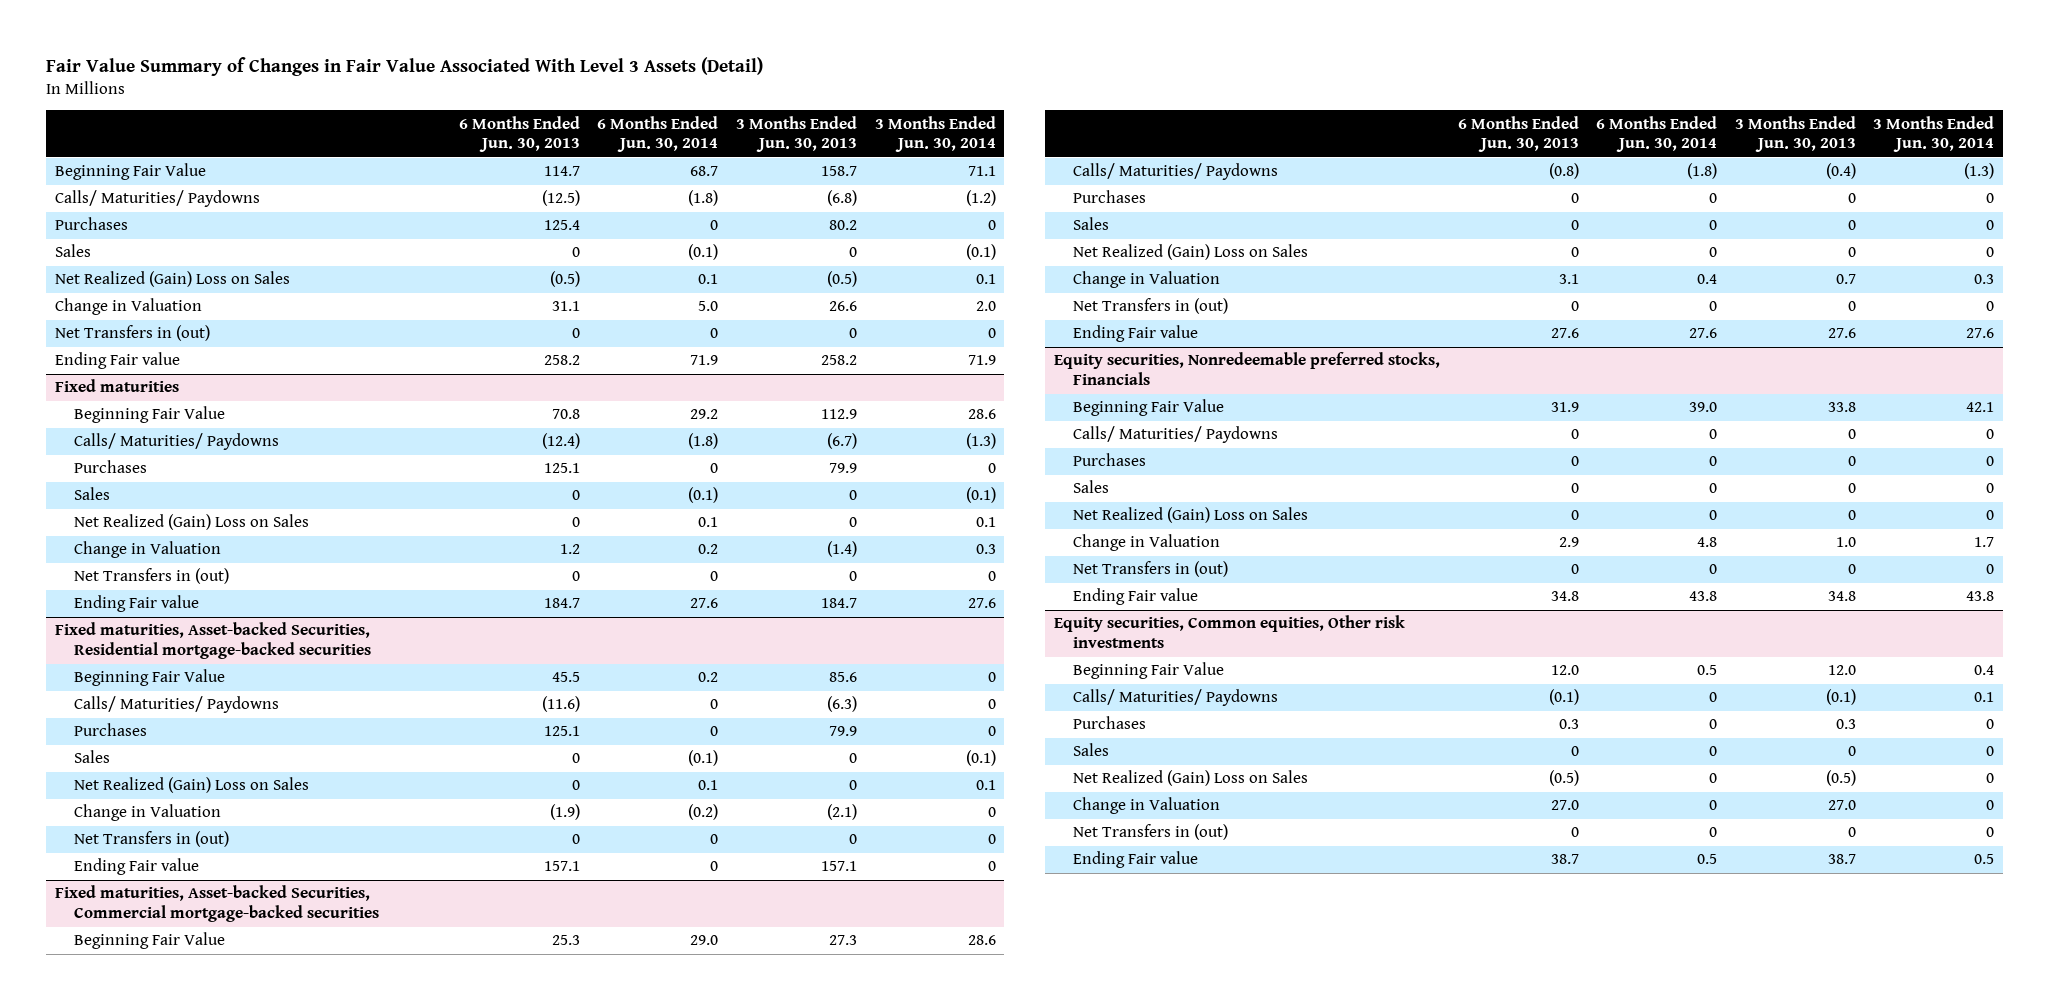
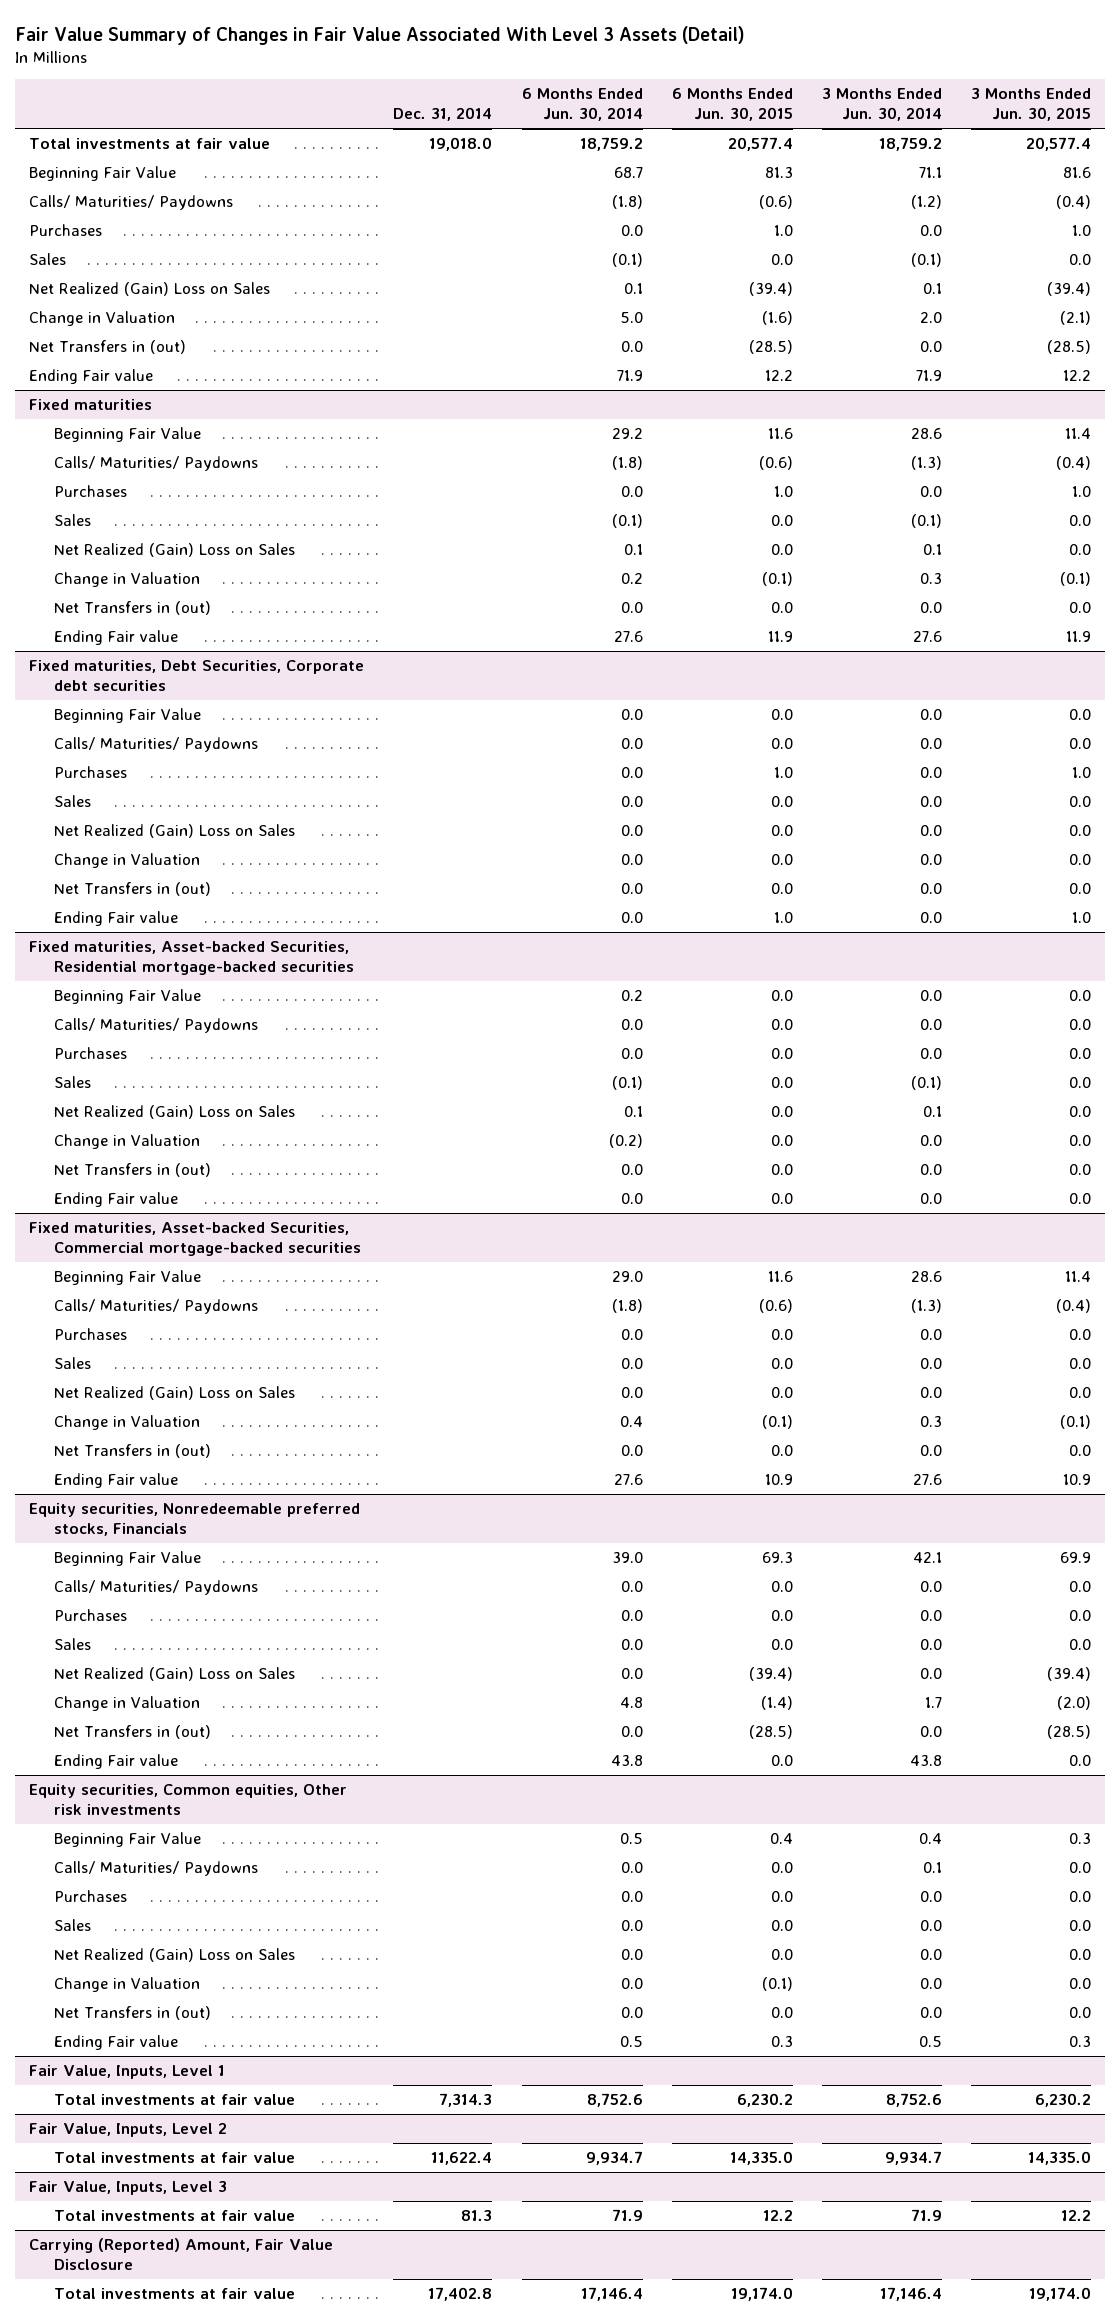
- | 6 Months Ended Jun. 30, 2013 | 6 Months Ended Jun. 30, 2014 | 3 Months Ended Jun. 30, 2013 | 3 Months Ended Jun. 30, 2014
+ | Dec. 31, 2014 | 6 Months Ended Jun. 30, 2014 | 6 Months Ended Jun. 30, 2015 | 3 Months Ended Jun. 30, 2014 | 3 Months Ended Jun. 30, 2015
+ Total investments at fair value | 19,018.0 | 18,759.2 | 20,577.4 | 18,759.2 | 20,577.4
- Purchases | 125.4 | 0 | 80.2 | 0
+ Purchases | | 0.0 | 1.0 | 0.0 | 1.0
- Net Transfers in (out) | 0 | 0 | 0 | 0
+ Net Transfers in (out) | | 0.0 | (28.5) | 0.0 | (28.5)
@ Fixed maturities
- Purchases | 125.1 | 0 | 79.9 | 0
+ Purchases | | 0.0 | 1.0 | 0.0 | 1.0
- Net Transfers in (out) | 0 | 0 | 0 | 0
+ Net Transfers in (out) | | 0.0 | 0.0 | 0.0 | 0.0
+ Fixed maturities, Debt Securities, Corporate debt securities
+ Beginning Fair Value | | 0.0 | 0.0 | 0.0 | 0.0
+ Calls/ Maturities/ Paydowns | | 0.0 | 0.0 | 0.0 | 0.0
+ Purchases | | 0.0 | 1.0 | 0.0 | 1.0
+ Sales | | 0.0 | 0.0 | 0.0 | 0.0
+ Net Realized (Gain) Loss on Sales | | 0.0 | 0.0 | 0.0 | 0.0
+ Change in Valuation | | 0.0 | 0.0 | 0.0 | 0.0
+ Net Transfers in (out) | | 0.0 | 0.0 | 0.0 | 0.0
+ Ending Fair value | | 0.0 | 1.0 | 0.0 | 1.0
@ Fixed maturities, Asset-backed Securities, Residential mortgage-backed securities
- Beginning Fair Value | 45.5 | 0.2 | 85.6 | 0
- Calls/ Maturities/ Paydowns | (11.6) | 0 | (6.3) | 0
- Purchases | 125.1 | 0 | 79.9 | 0
+ Beginning Fair Value | | 0.2 | 0.0 | 0.0 | 0.0
+ Calls/ Maturities/ Paydowns | | 0.0 | 0.0 | 0.0 | 0.0
+ Purchases | | 0.0 | 0.0 | 0.0 | 0.0
- Change in Valuation | (1.9) | (0.2) | (2.1) | 0
- Net Transfers in (out) | 0 | 0 | 0 | 0
- Ending Fair value | 157.1 | 0 | 157.1 | 0
+ Change in Valuation | | (0.2) | 0.0 | 0.0 | 0.0
+ Net Transfers in (out) | | 0.0 | 0.0 | 0.0 | 0.0
+ Ending Fair value | | 0.0 | 0.0 | 0.0 | 0.0
@ Fixed maturities, Asset-backed Securities, Commercial mortgage-backed securities
- Purchases | 0 | 0 | 0 | 0
- Sales | 0 | 0 | 0 | 0
- Net Realized (Gain) Loss on Sales | 0 | 0 | 0 | 0
+ Purchases | | 0.0 | 0.0 | 0.0 | 0.0
+ Sales | | 0.0 | 0.0 | 0.0 | 0.0
+ Net Realized (Gain) Loss on Sales | | 0.0 | 0.0 | 0.0 | 0.0
- Net Transfers in (out) | 0 | 0 | 0 | 0
+ Net Transfers in (out) | | 0.0 | 0.0 | 0.0 | 0.0
@ Equity securities, Nonredeemable preferred stocks, Financials
- Calls/ Maturities/ Paydowns | 0 | 0 | 0 | 0
- Purchases | 0 | 0 | 0 | 0
- Sales | 0 | 0 | 0 | 0
- Net Realized (Gain) Loss on Sales | 0 | 0 | 0 | 0
+ Calls/ Maturities/ Paydowns | | 0.0 | 0.0 | 0.0 | 0.0
+ Purchases | | 0.0 | 0.0 | 0.0 | 0.0
+ Sales | | 0.0 | 0.0 | 0.0 | 0.0
+ Net Realized (Gain) Loss on Sales | | 0.0 | (39.4) | 0.0 | (39.4)
- Net Transfers in (out) | 0 | 0 | 0 | 0
+ Net Transfers in (out) | | 0.0 | (28.5) | 0.0 | (28.5)
@ Equity securities, Common equities, Other risk investments
- Calls/ Maturities/ Paydowns | (0.1) | 0 | (0.1) | 0.1
- Purchases | 0.3 | 0 | 0.3 | 0
- Sales | 0 | 0 | 0 | 0
- Net Realized (Gain) Loss on Sales | (0.5) | 0 | (0.5) | 0
- Change in Valuation | 27.0 | 0 | 27.0 | 0
- Net Transfers in (out) | 0 | 0 | 0 | 0
+ Calls/ Maturities/ Paydowns | | 0.0 | 0.0 | 0.1 | 0.0
+ Purchases | | 0.0 | 0.0 | 0.0 | 0.0
+ Sales | | 0.0 | 0.0 | 0.0 | 0.0
+ Net Realized (Gain) Loss on Sales | | 0.0 | 0.0 | 0.0 | 0.0
+ Change in Valuation | | 0.0 | (0.1) | 0.0 | 0.0
+ Net Transfers in (out) | | 0.0 | 0.0 | 0.0 | 0.0
+ Fair Value, Inputs, Level 1
+ Total investments at fair value | 7,314.3 | 8,752.6 | 6,230.2 | 8,752.6 | 6,230.2
+ Fair Value, Inputs, Level 2
+ Total investments at fair value | 11,622.4 | 9,934.7 | 14,335.0 | 9,934.7 | 14,335.0
+ Fair Value, Inputs, Level 3
+ Total investments at fair value | 81.3 | 71.9 | 12.2 | 71.9 | 12.2
+ Carrying (Reported) Amount, Fair Value Disclosure
+ Total investments at fair value | 17,402.8 | 17,146.4 | 19,174.0 | 17,146.4 | 19,174.0

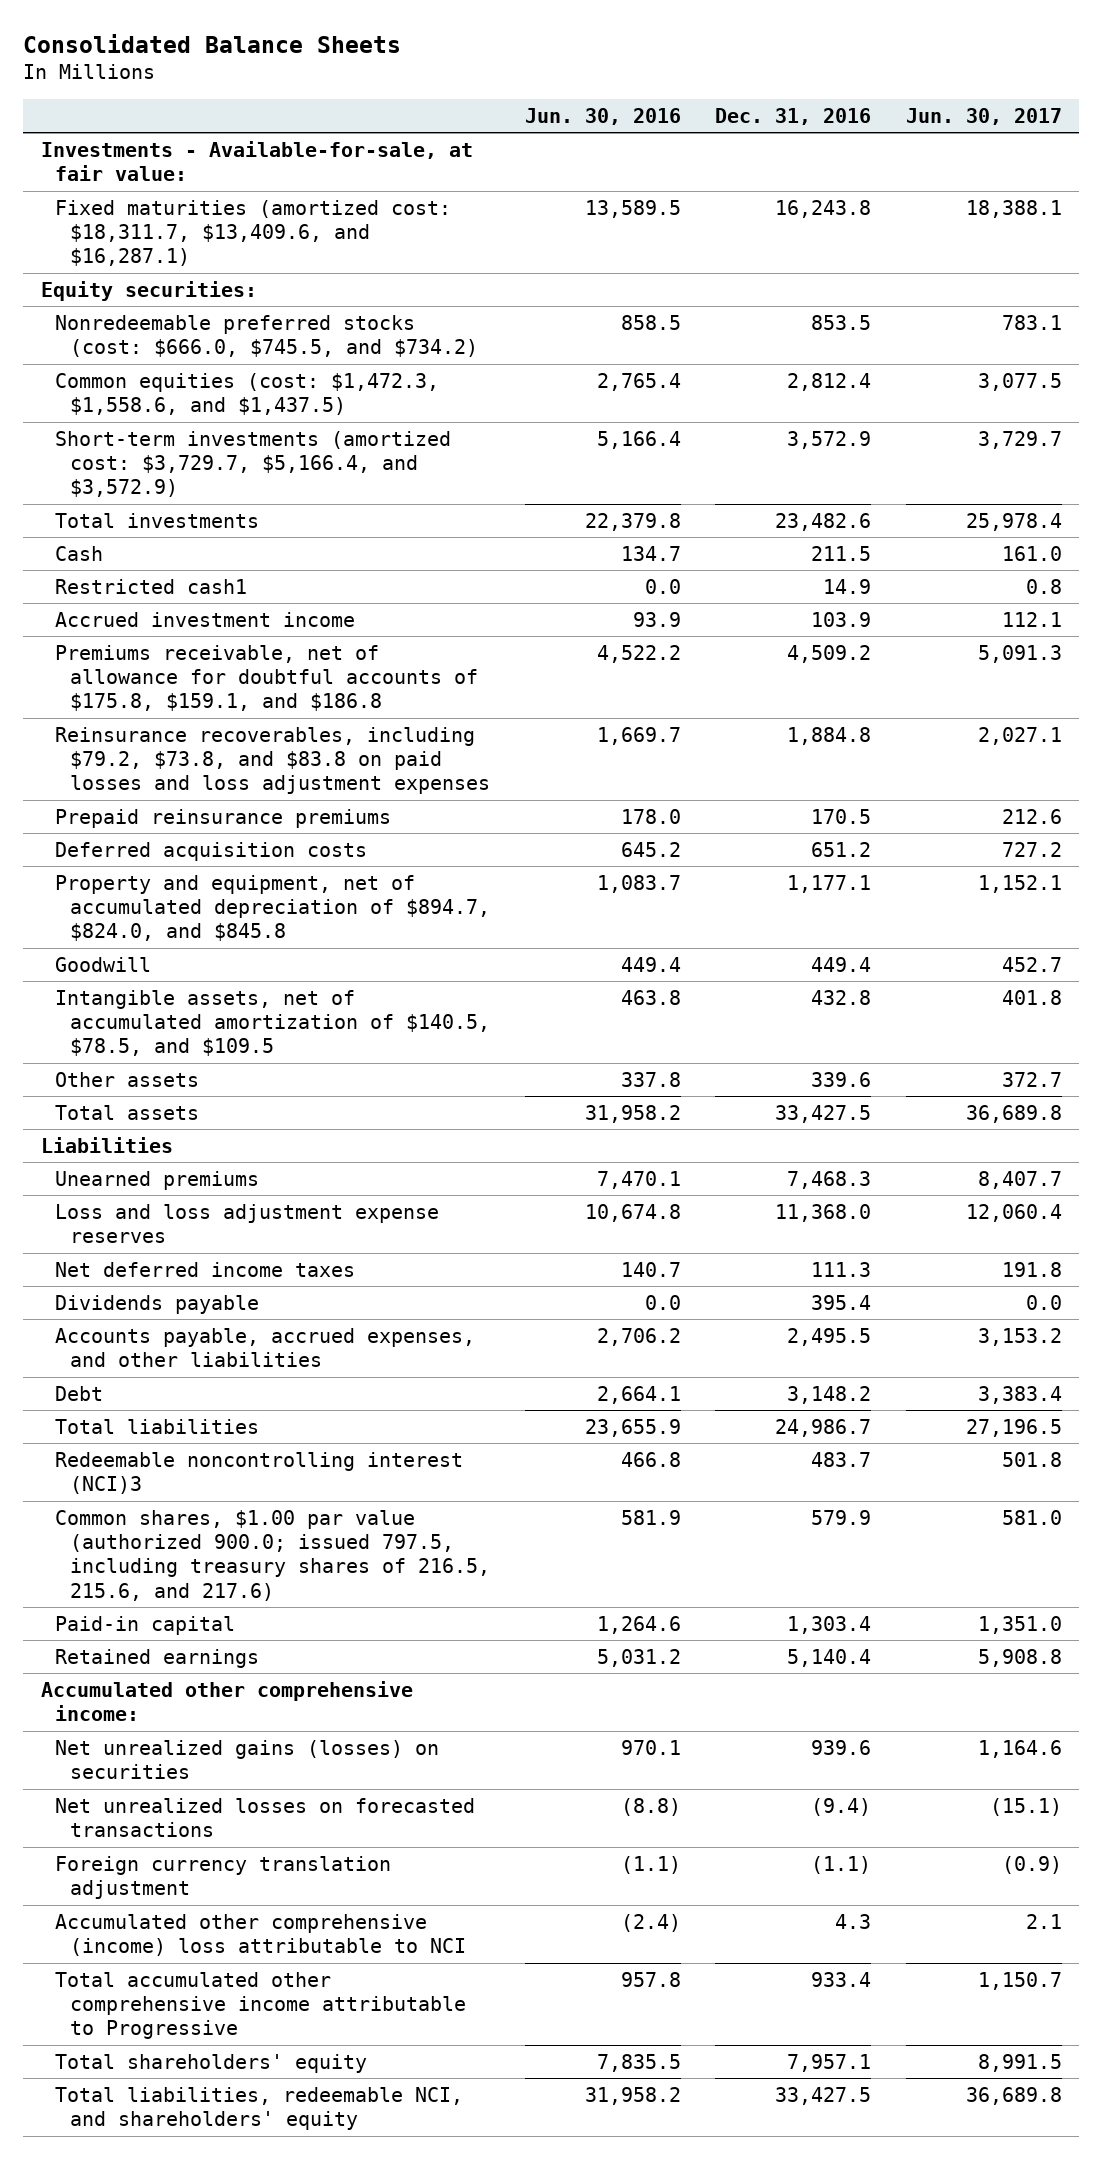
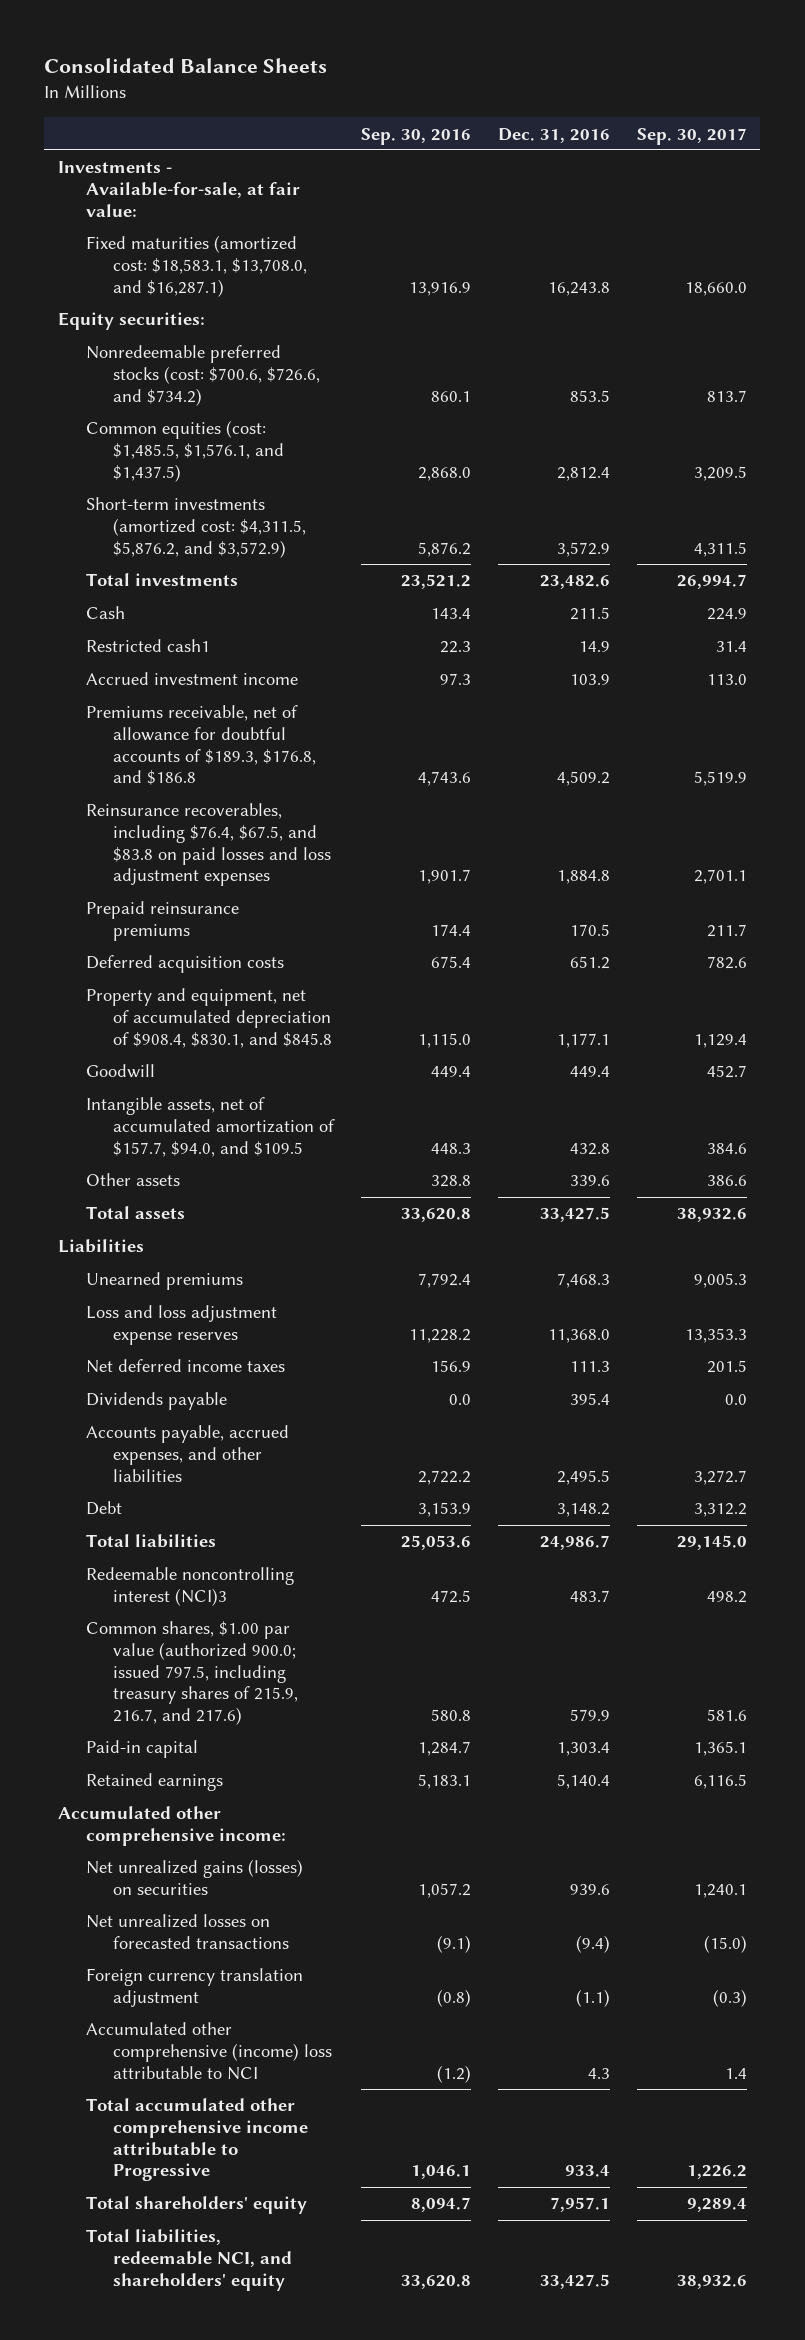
- | Jun. 30, 2016 | Dec. 31, 2016 | Jun. 30, 2017
+ | Sep. 30, 2016 | Dec. 31, 2016 | Sep. 30, 2017
- Fixed maturities (amortized cost: $18,311.7, $13,409.6, and $16,287.1) | 13,589.5 | 16,243.8 | 18,388.1
+ Fixed maturities (amortized cost: $18,583.1, $13,708.0, and $16,287.1) | 13,916.9 | 16,243.8 | 18,660.0
- Nonredeemable preferred stocks (cost: $666.0, $745.5, and $734.2) | 858.5 | 853.5 | 783.1
- Common equities (cost: $1,472.3, $1,558.6, and $1,437.5) | 2,765.4 | 2,812.4 | 3,077.5
- Short-term investments (amortized cost: $3,729.7, $5,166.4, and $3,572.9) | 5,166.4 | 3,572.9 | 3,729.7
+ Nonredeemable preferred stocks (cost: $700.6, $726.6, and $734.2) | 860.1 | 853.5 | 813.7
+ Common equities (cost: $1,485.5, $1,576.1, and $1,437.5) | 2,868.0 | 2,812.4 | 3,209.5
+ Short-term investments (amortized cost: $4,311.5, $5,876.2, and $3,572.9) | 5,876.2 | 3,572.9 | 4,311.5
- Premiums receivable, net of allowance for doubtful accounts of $175.8, $159.1, and $186.8 | 4,522.2 | 4,509.2 | 5,091.3
- Reinsurance recoverables, including $79.2, $73.8, and $83.8 on paid losses and loss adjustment expenses | 1,669.7 | 1,884.8 | 2,027.1
+ Premiums receivable, net of allowance for doubtful accounts of $189.3, $176.8, and $186.8 | 4,743.6 | 4,509.2 | 5,519.9
+ Reinsurance recoverables, including $76.4, $67.5, and $83.8 on paid losses and loss adjustment expenses | 1,901.7 | 1,884.8 | 2,701.1
- Property and equipment, net of accumulated depreciation of $894.7, $824.0, and $845.8 | 1,083.7 | 1,177.1 | 1,152.1
+ Property and equipment, net of accumulated depreciation of $908.4, $830.1, and $845.8 | 1,115.0 | 1,177.1 | 1,129.4
- Intangible assets, net of accumulated amortization of $140.5, $78.5, and $109.5 | 463.8 | 432.8 | 401.8
+ Intangible assets, net of accumulated amortization of $157.7, $94.0, and $109.5 | 448.3 | 432.8 | 384.6
- Common shares, $1.00 par value (authorized 900.0; issued 797.5, including treasury shares of 216.5, 215.6, and 217.6) | 581.9 | 579.9 | 581.0
+ Common shares, $1.00 par value (authorized 900.0; issued 797.5, including treasury shares of 215.9, 216.7, and 217.6) | 580.8 | 579.9 | 581.6

